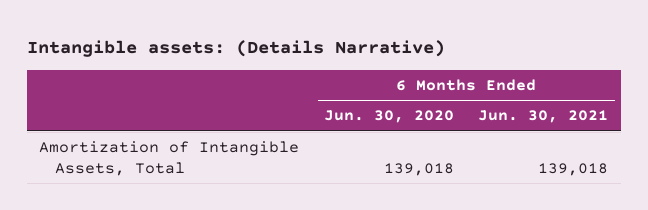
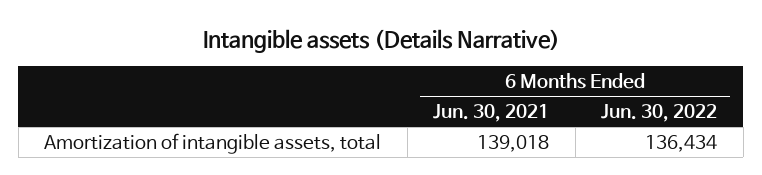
- Intangible assets: (Details Narrative)
+ Intangible assets (Details Narrative)
- | 6 Months Ended Jun. 30, 2020 | 6 Months Ended Jun. 30, 2021
+ | 6 Months Ended Jun. 30, 2021 | 6 Months Ended Jun. 30, 2022
- Amortization of Intangible Assets, Total | 139,018 | 139,018
+ Amortization of intangible assets, total | 139,018 | 136,434

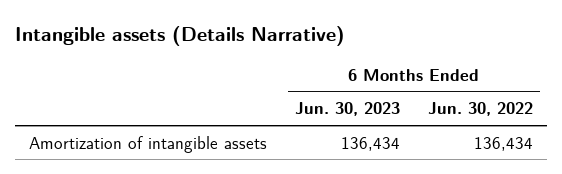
- | 6 Months Ended Jun. 30, 2021 | 6 Months Ended Jun. 30, 2022
+ | 6 Months Ended Jun. 30, 2023 | 6 Months Ended Jun. 30, 2022
- Amortization of intangible assets, total | 139,018 | 136,434
+ Amortization of intangible assets | 136,434 | 136,434

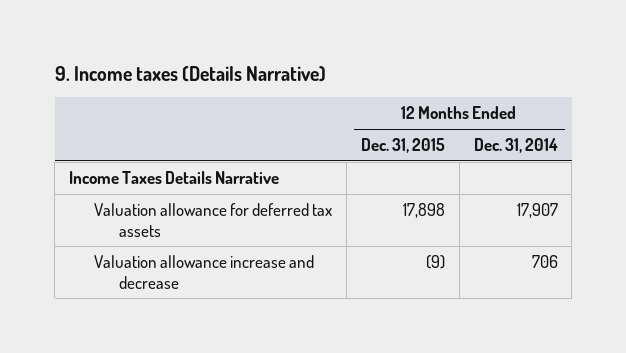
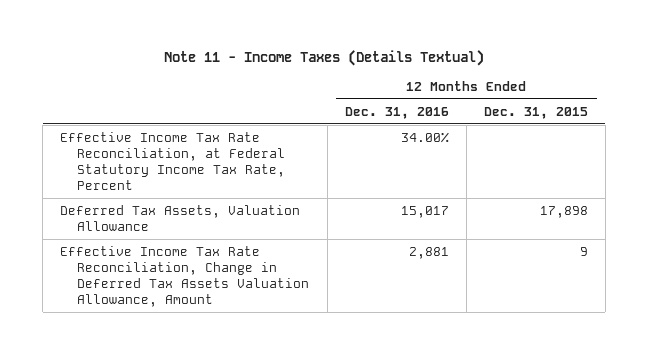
- 9. Income taxes (Details Narrative)
+ Note 11 - Income Taxes (Details Textual)
- | 12 Months Ended Dec. 31, 2015 | 12 Months Ended Dec. 31, 2014
+ | 12 Months Ended Dec. 31, 2016 | 12 Months Ended Dec. 31, 2015
- Income Taxes Details Narrative
- Valuation allowance for deferred tax assets | 17,898 | 17,907
- Valuation allowance increase and decrease | (9) | 706
+ Effective Income Tax Rate Reconciliation, at Federal Statutory Income Tax Rate, Percent | 34.00% |
+ Deferred Tax Assets, Valuation Allowance | 15,017 | 17,898
+ Effective Income Tax Rate Reconciliation, Change in Deferred Tax Assets Valuation Allowance, Amount | 2,881 | 9

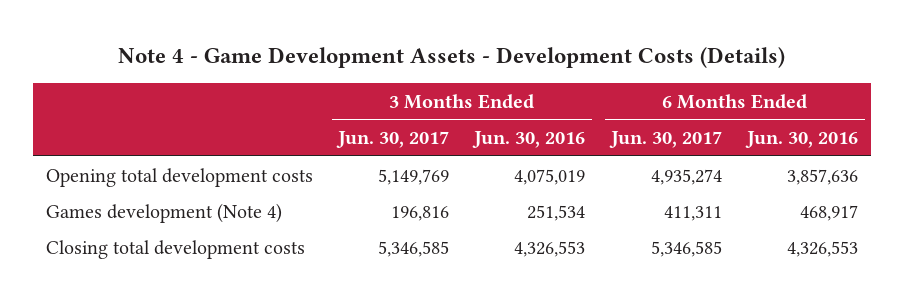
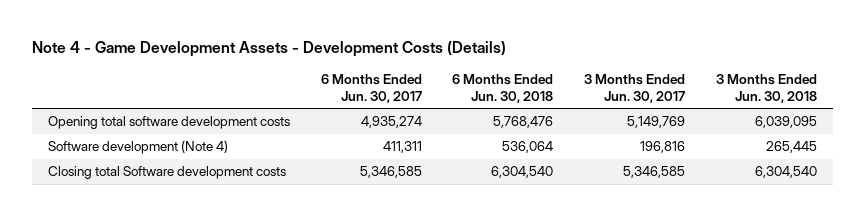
- | 3 Months Ended Jun. 30, 2017 | 3 Months Ended Jun. 30, 2016 | 6 Months Ended Jun. 30, 2017 | 6 Months Ended Jun. 30, 2016
+ | 6 Months Ended Jun. 30, 2017 | 6 Months Ended Jun. 30, 2018 | 3 Months Ended Jun. 30, 2017 | 3 Months Ended Jun. 30, 2018
- Opening total development costs | 5,149,769 | 4,075,019 | 4,935,274 | 3,857,636
- Games development (Note 4) | 196,816 | 251,534 | 411,311 | 468,917
- Closing total development costs | 5,346,585 | 4,326,553 | 5,346,585 | 4,326,553
+ Opening total software development costs | 4,935,274 | 5,768,476 | 5,149,769 | 6,039,095
+ Software development (Note 4) | 411,311 | 536,064 | 196,816 | 265,445
+ Closing total Software development costs | 5,346,585 | 6,304,540 | 5,346,585 | 6,304,540

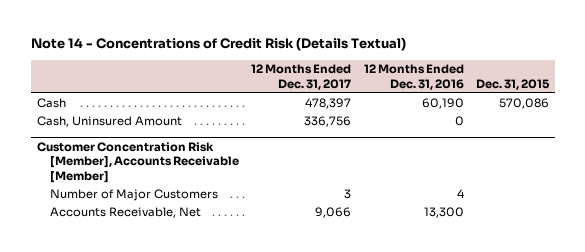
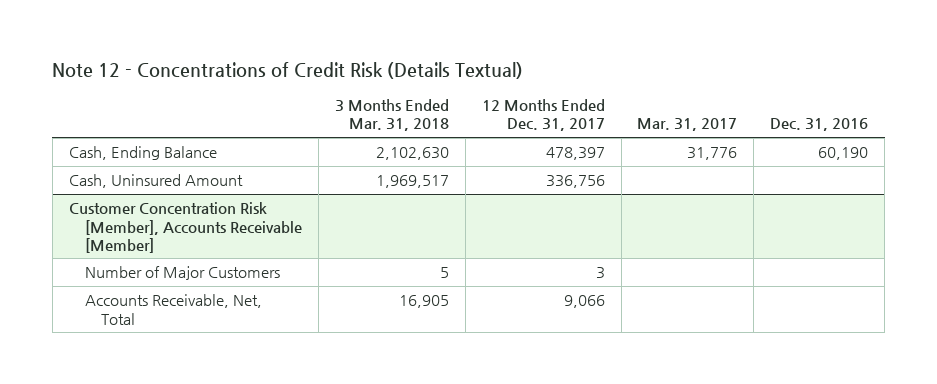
- Note 14 - Concentrations of Credit Risk (Details Textual)
+ Note 12 - Concentrations of Credit Risk (Details Textual)
- | 12 Months Ended Dec. 31, 2017 | 12 Months Ended Dec. 31, 2016 | Dec. 31, 2015
+ | 3 Months Ended Mar. 31, 2018 | 12 Months Ended Dec. 31, 2017 | Mar. 31, 2017 | Dec. 31, 2016
- Cash | 478,397 | 60,190 | 570,086
+ Cash, Ending Balance | 2,102,630 | 478,397 | 31,776 | 60,190
@ Customer Concentration Risk [Member], Accounts Receivable [Member]
- Accounts Receivable, Net | 9,066 | 13,300 |
+ Accounts Receivable, Net, Total | 16,905 | 9,066 | |

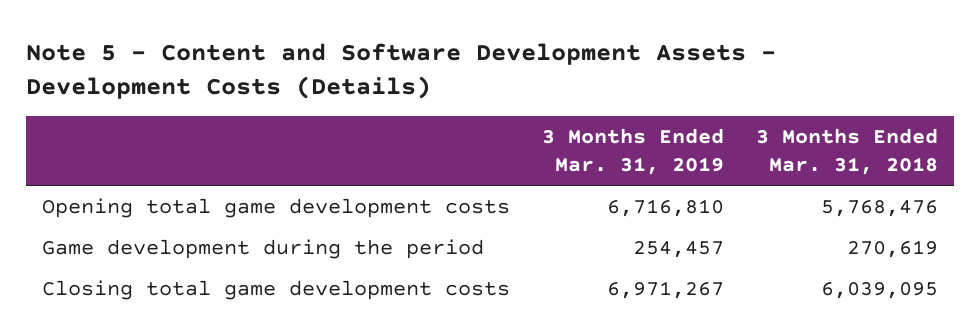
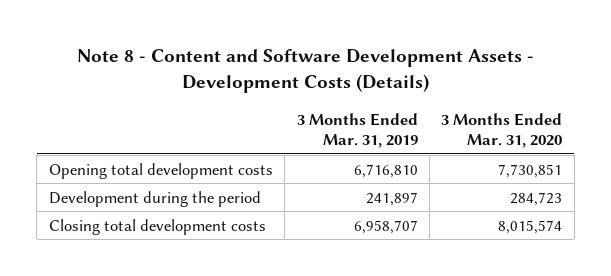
- Note 5 - Content and Software Development Assets - Development Costs (Details)
+ Note 8 - Content and Software Development Assets - Development Costs (Details)
- | 3 Months Ended Mar. 31, 2019 | 3 Months Ended Mar. 31, 2018
+ | 3 Months Ended Mar. 31, 2019 | 3 Months Ended Mar. 31, 2020
- Opening total game development costs | 6,716,810 | 5,768,476
- Game development during the period | 254,457 | 270,619
- Closing total game development costs | 6,971,267 | 6,039,095
+ Opening total development costs | 6,716,810 | 7,730,851
+ Development during the period | 241,897 | 284,723
+ Closing total development costs | 6,958,707 | 8,015,574

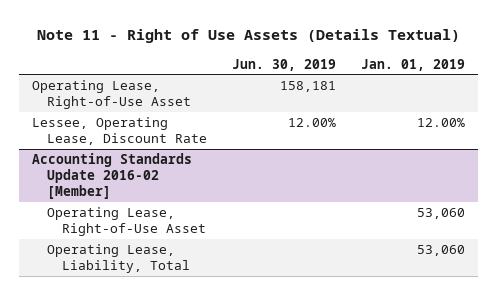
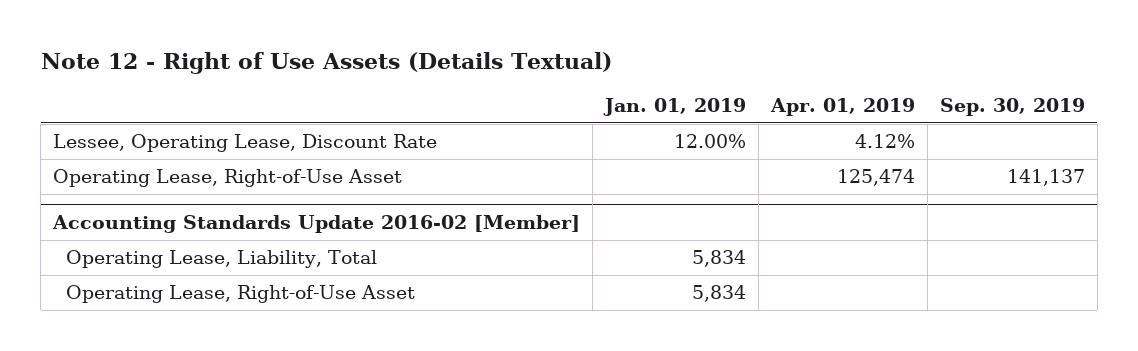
- Note 11 - Right of Use Assets (Details Textual)
+ Note 12 - Right of Use Assets (Details Textual)
- | Jun. 30, 2019 | Jan. 01, 2019
+ | Jan. 01, 2019 | Apr. 01, 2019 | Sep. 30, 2019
moved down: Operating Lease, Right-of-Use Asset | | 125,474 | 141,137
@ Accounting Standards Update 2016-02 [Member]
- Operating Lease, Right-of-Use Asset | | 53,060
- Operating Lease, Liability, Total | | 53,060
+ Operating Lease, Liability, Total | 5,834 | |
+ Operating Lease, Right-of-Use Asset | 5,834 | |

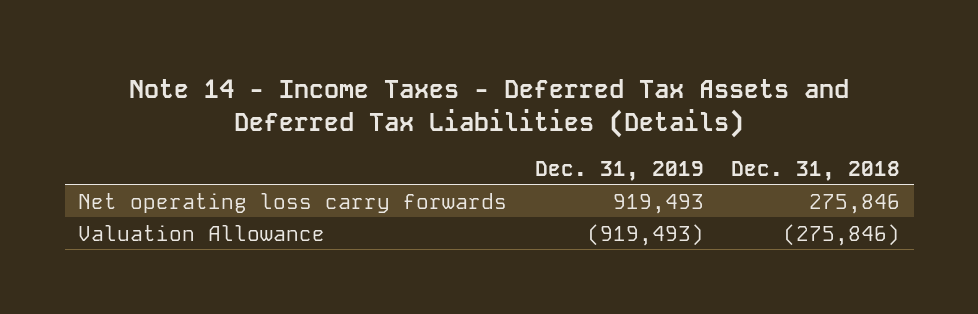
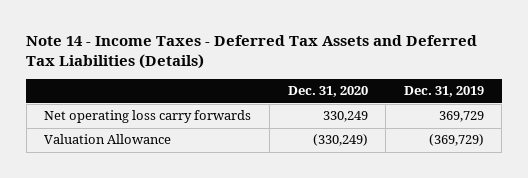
- | Dec. 31, 2019 | Dec. 31, 2018
+ | Dec. 31, 2020 | Dec. 31, 2019
- Net operating loss carry forwards | 919,493 | 275,846
- Valuation Allowance | (919,493) | (275,846)
+ Net operating loss carry forwards | 330,249 | 369,729
+ Valuation Allowance | (330,249) | (369,729)

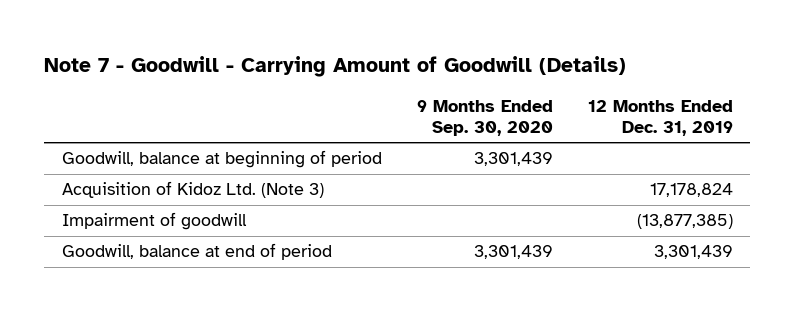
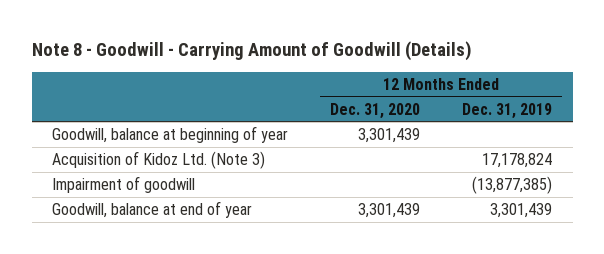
- Note 7 - Goodwill - Carrying Amount of Goodwill (Details)
+ Note 8 - Goodwill - Carrying Amount of Goodwill (Details)
- | 9 Months Ended Sep. 30, 2020 | 12 Months Ended Dec. 31, 2019
+ | 12 Months Ended Dec. 31, 2020 | 12 Months Ended Dec. 31, 2019
- Goodwill, balance at beginning of period | 3,301,439 |
+ Goodwill, balance at beginning of year | 3,301,439 |
- Goodwill, balance at end of period | 3,301,439 | 3,301,439
+ Goodwill, balance at end of year | 3,301,439 | 3,301,439

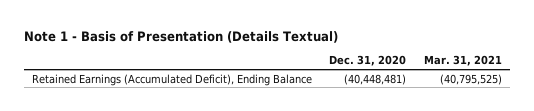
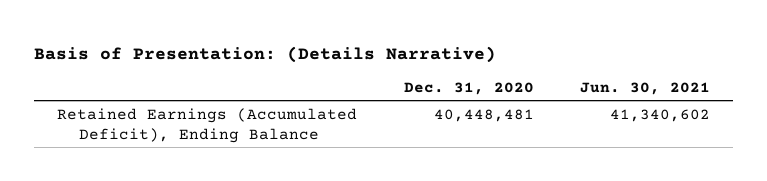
- Note 1 - Basis of Presentation (Details Textual)
+ Basis of Presentation: (Details Narrative)
- | Dec. 31, 2020 | Mar. 31, 2021
+ | Dec. 31, 2020 | Jun. 30, 2021
- Retained Earnings (Accumulated Deficit), Ending Balance | (40,448,481) | (40,795,525)
+ Retained Earnings (Accumulated Deficit), Ending Balance | 40,448,481 | 41,340,602

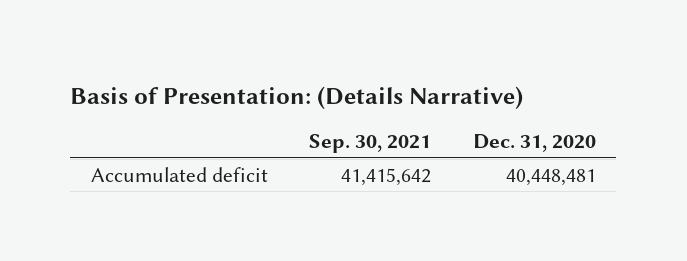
- | Dec. 31, 2020 | Jun. 30, 2021
+ | Sep. 30, 2021 | Dec. 31, 2020
- Retained Earnings (Accumulated Deficit), Ending Balance | 40,448,481 | 41,340,602
+ Accumulated deficit | 41,415,642 | 40,448,481

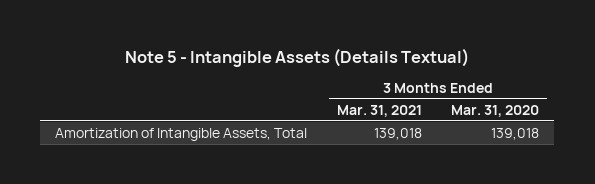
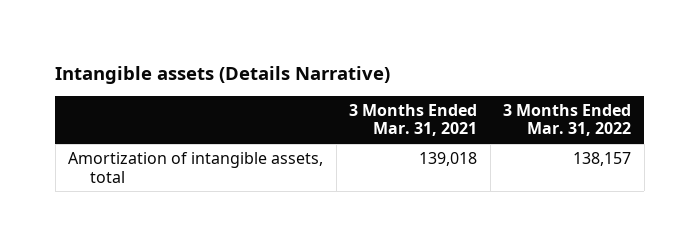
- Note 5 - Intangible Assets (Details Textual)
+ Intangible assets (Details Narrative)
- | 3 Months Ended Mar. 31, 2021 | 3 Months Ended Mar. 31, 2020
+ | 3 Months Ended Mar. 31, 2021 | 3 Months Ended Mar. 31, 2022
- Amortization of Intangible Assets, Total | 139,018 | 139,018
+ Amortization of intangible assets, total | 139,018 | 138,157

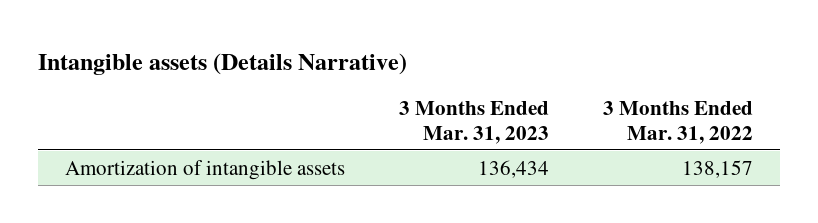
- | 3 Months Ended Mar. 31, 2021 | 3 Months Ended Mar. 31, 2022
+ | 3 Months Ended Mar. 31, 2023 | 3 Months Ended Mar. 31, 2022
- Amortization of intangible assets, total | 139,018 | 138,157
+ Amortization of intangible assets | 136,434 | 138,157

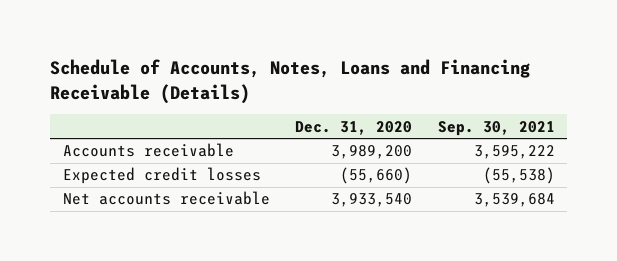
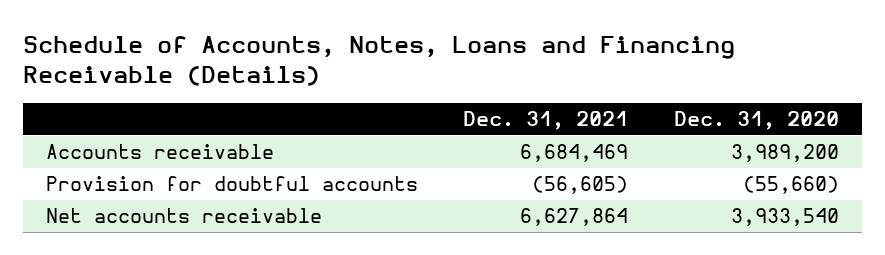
- | Dec. 31, 2020 | Sep. 30, 2021
+ | Dec. 31, 2021 | Dec. 31, 2020
- Expected credit losses | (55,660) | (55,538)
+ Provision for doubtful accounts | (56,605) | (55,660)

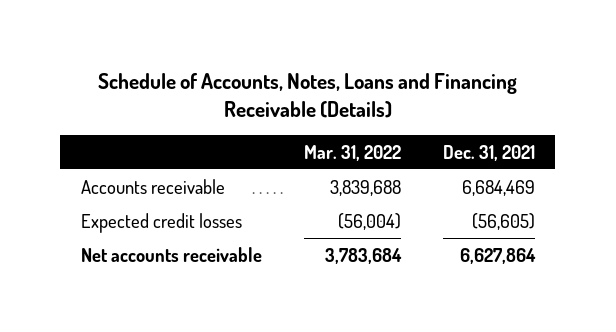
- | Dec. 31, 2021 | Dec. 31, 2020
+ | Mar. 31, 2022 | Dec. 31, 2021
- Provision for doubtful accounts | (56,605) | (55,660)
+ Expected credit losses | (56,004) | (56,605)

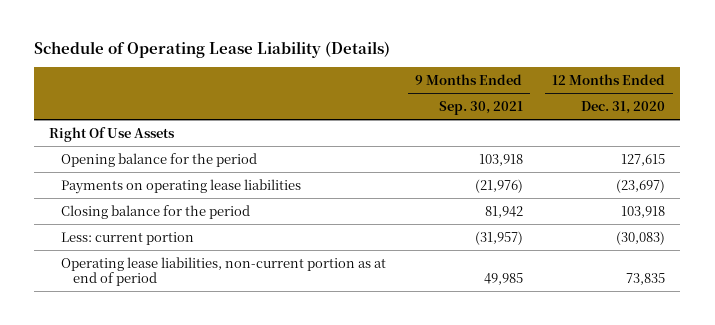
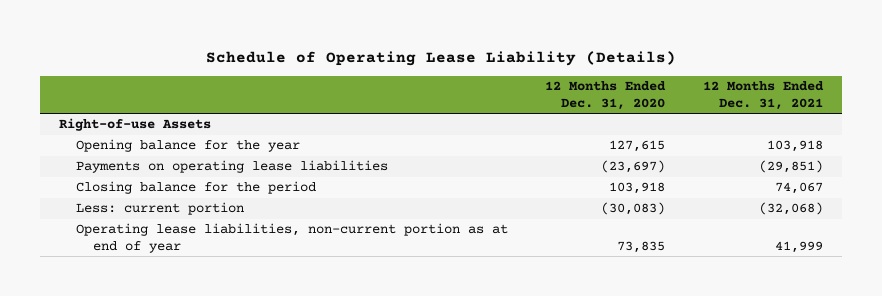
- | 9 Months Ended Sep. 30, 2021 | 12 Months Ended Dec. 31, 2020
+ | 12 Months Ended Dec. 31, 2020 | 12 Months Ended Dec. 31, 2021
- Right Of Use Assets
- Opening balance for the period | 103,918 | 127,615
+ Right-of-use Assets
+ Opening balance for the year | 127,615 | 103,918
- Operating lease liabilities, non-current portion as at end of period | 49,985 | 73,835
+ Operating lease liabilities, non-current portion as at end of year | 73,835 | 41,999

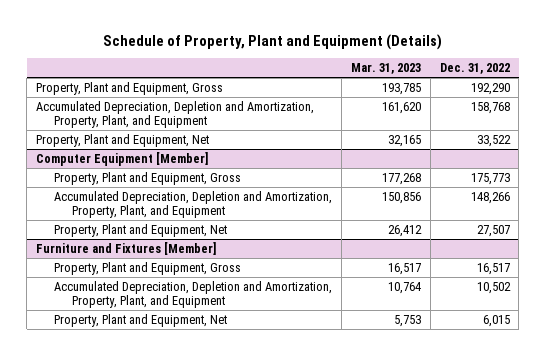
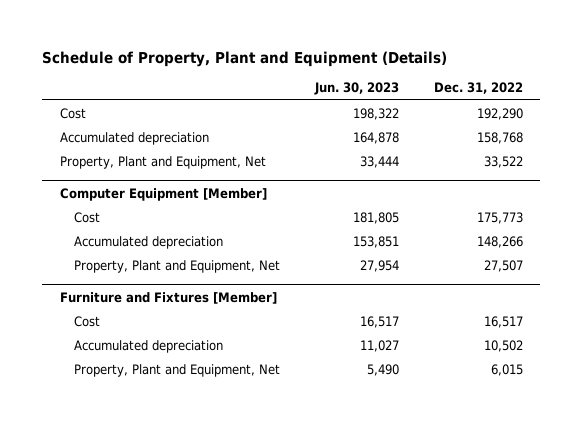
- | Mar. 31, 2023 | Dec. 31, 2022
+ | Jun. 30, 2023 | Dec. 31, 2022
- Property, Plant and Equipment, Gross | 193,785 | 192,290
- Accumulated Depreciation, Depletion and Amortization, Property, Plant, and Equipment | 161,620 | 158,768
+ Cost | 198,322 | 192,290
+ Accumulated depreciation | 164,878 | 158,768
@ Computer Equipment [Member]
- Property, Plant and Equipment, Gross | 177,268 | 175,773
- Accumulated Depreciation, Depletion and Amortization, Property, Plant, and Equipment | 150,856 | 148,266
+ Cost | 181,805 | 175,773
+ Accumulated depreciation | 153,851 | 148,266
@ Furniture and Fixtures [Member]
- Property, Plant and Equipment, Gross | 16,517 | 16,517
- Accumulated Depreciation, Depletion and Amortization, Property, Plant, and Equipment | 10,764 | 10,502
+ Cost | 16,517 | 16,517
+ Accumulated depreciation | 11,027 | 10,502

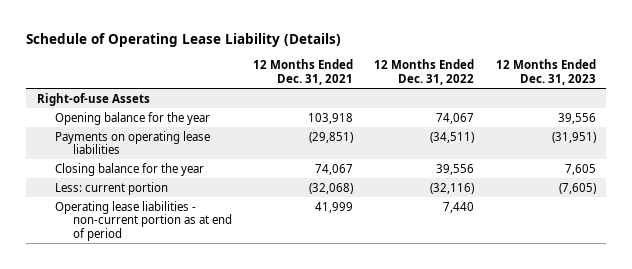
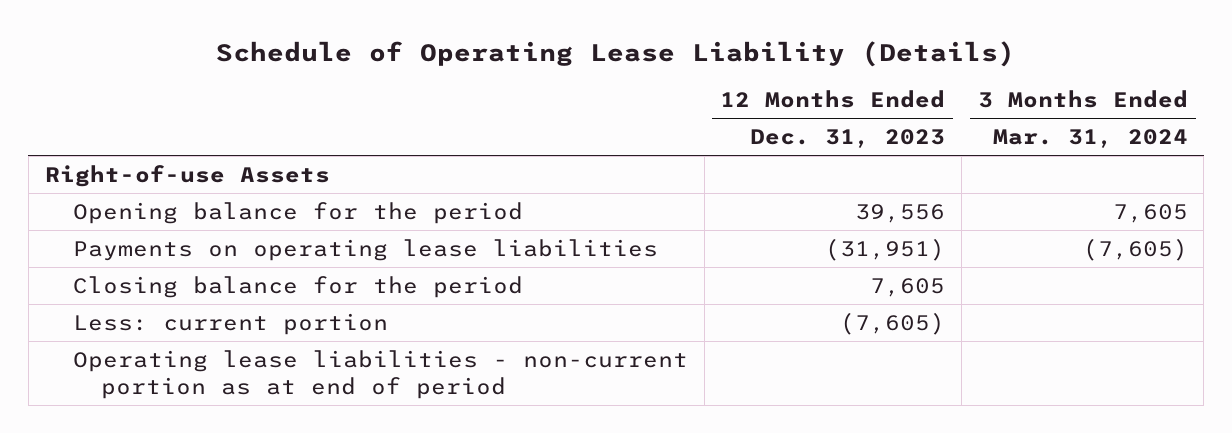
- | 12 Months Ended Dec. 31, 2021 | 12 Months Ended Dec. 31, 2022 | 12 Months Ended Dec. 31, 2023
+ | 12 Months Ended Dec. 31, 2023 | 3 Months Ended Mar. 31, 2024
- Opening balance for the year | 103,918 | 74,067 | 39,556
+ Opening balance for the period | 39,556 | 7,605
- Closing balance for the year | 74,067 | 39,556 | 7,605
+ Closing balance for the period | 7,605 |

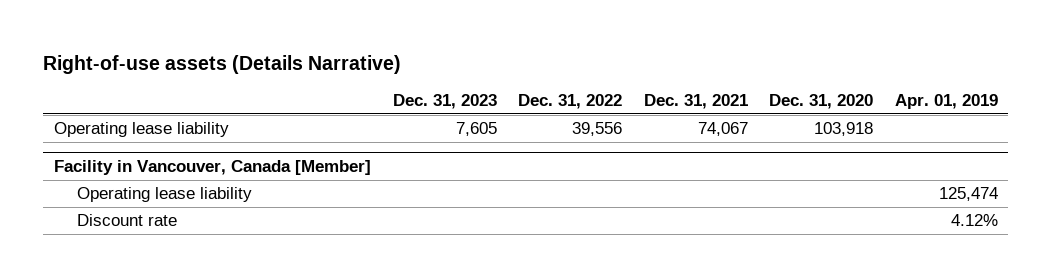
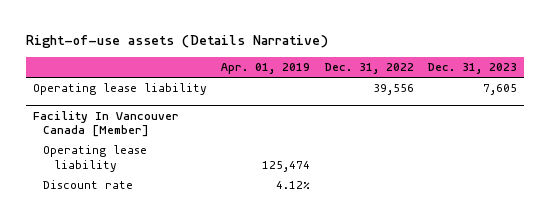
- | Dec. 31, 2023 | Dec. 31, 2022 | Dec. 31, 2021 | Dec. 31, 2020 | Apr. 01, 2019
+ | Apr. 01, 2019 | Dec. 31, 2022 | Dec. 31, 2023
- Facility in Vancouver, Canada [Member]
+ Facility In Vancouver Canada [Member]

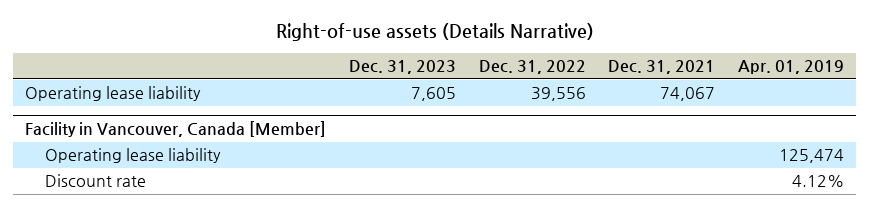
- | Apr. 01, 2019 | Dec. 31, 2022 | Dec. 31, 2023
+ | Dec. 31, 2023 | Dec. 31, 2022 | Dec. 31, 2021 | Apr. 01, 2019
- Facility In Vancouver Canada [Member]
+ Facility in Vancouver, Canada [Member]

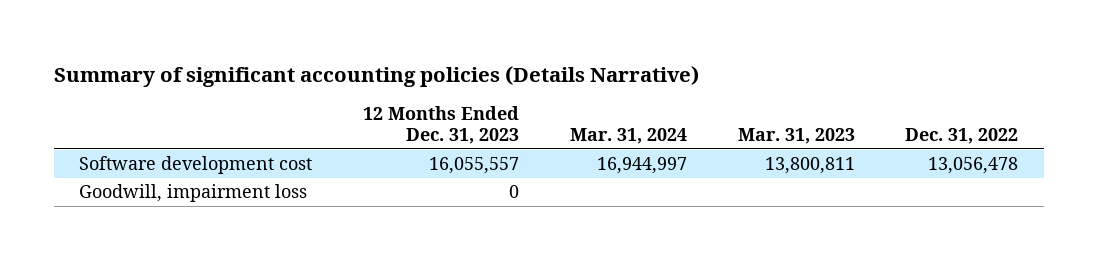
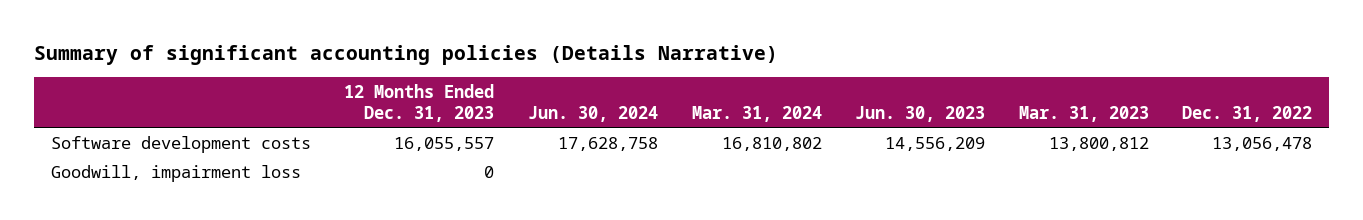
- | 12 Months Ended Dec. 31, 2023 | Mar. 31, 2024 | Mar. 31, 2023 | Dec. 31, 2022
+ | 12 Months Ended Dec. 31, 2023 | Jun. 30, 2024 | Mar. 31, 2024 | Jun. 30, 2023 | Mar. 31, 2023 | Dec. 31, 2022
- Software development cost | 16,055,557 | 16,944,997 | 13,800,811 | 13,056,478
+ Software development costs | 16,055,557 | 17,628,758 | 16,810,802 | 14,556,209 | 13,800,812 | 13,056,478

